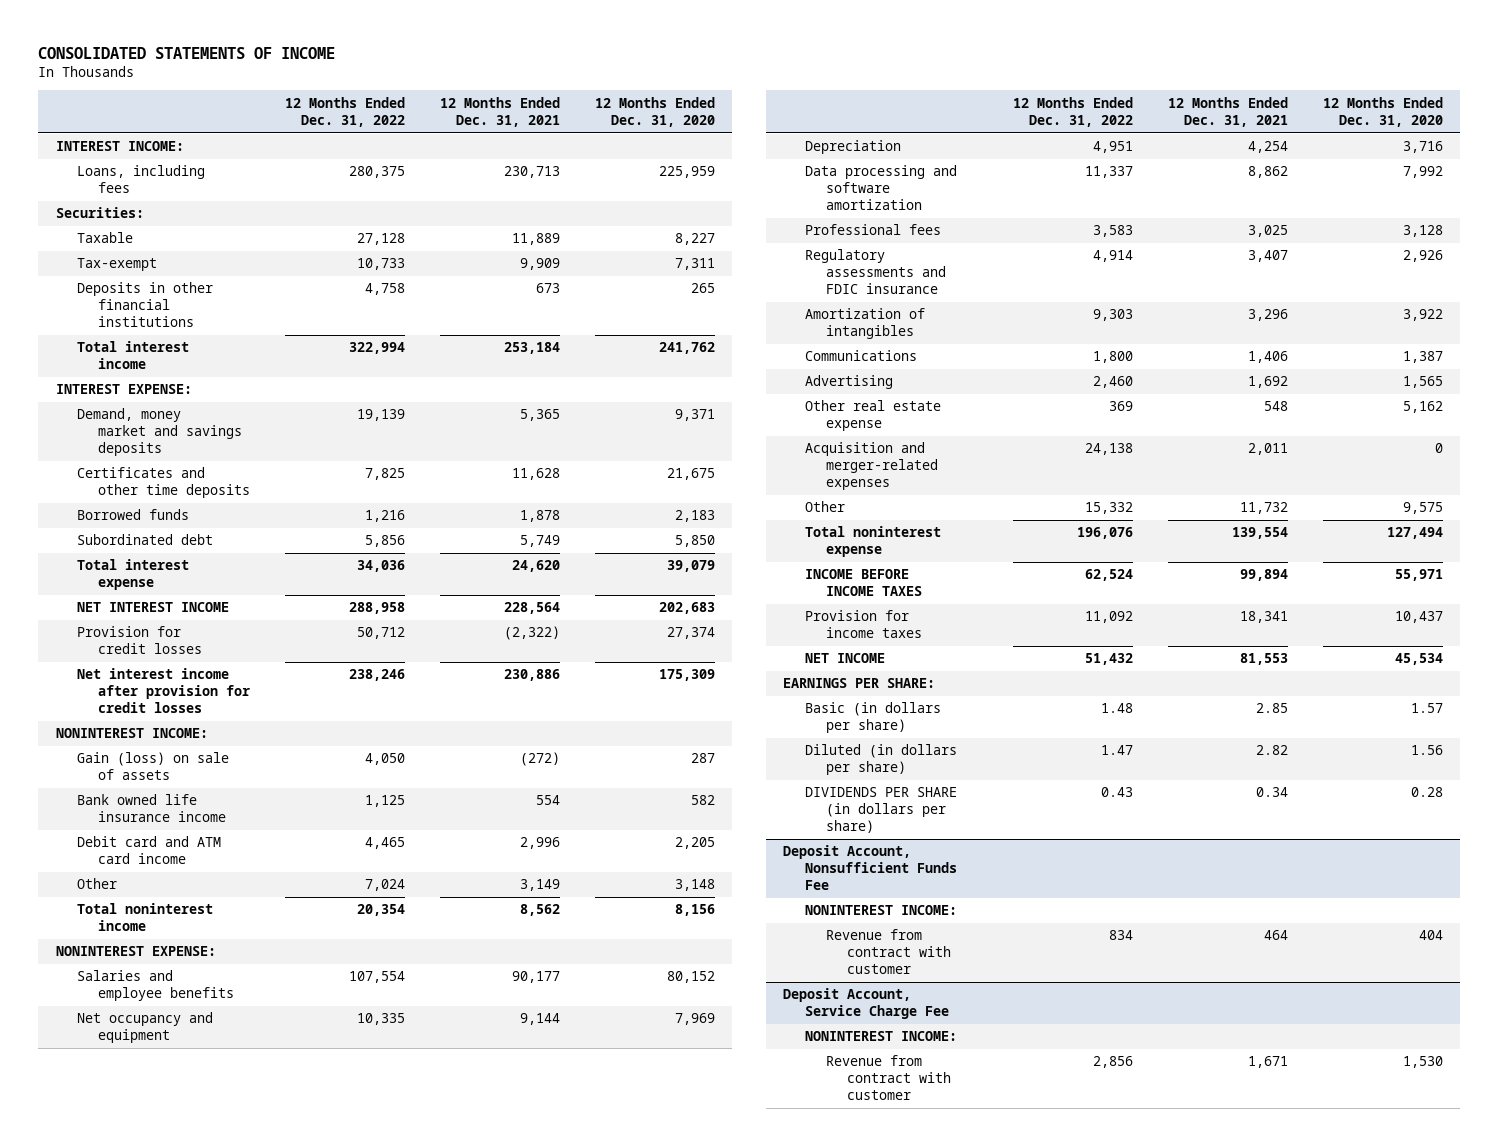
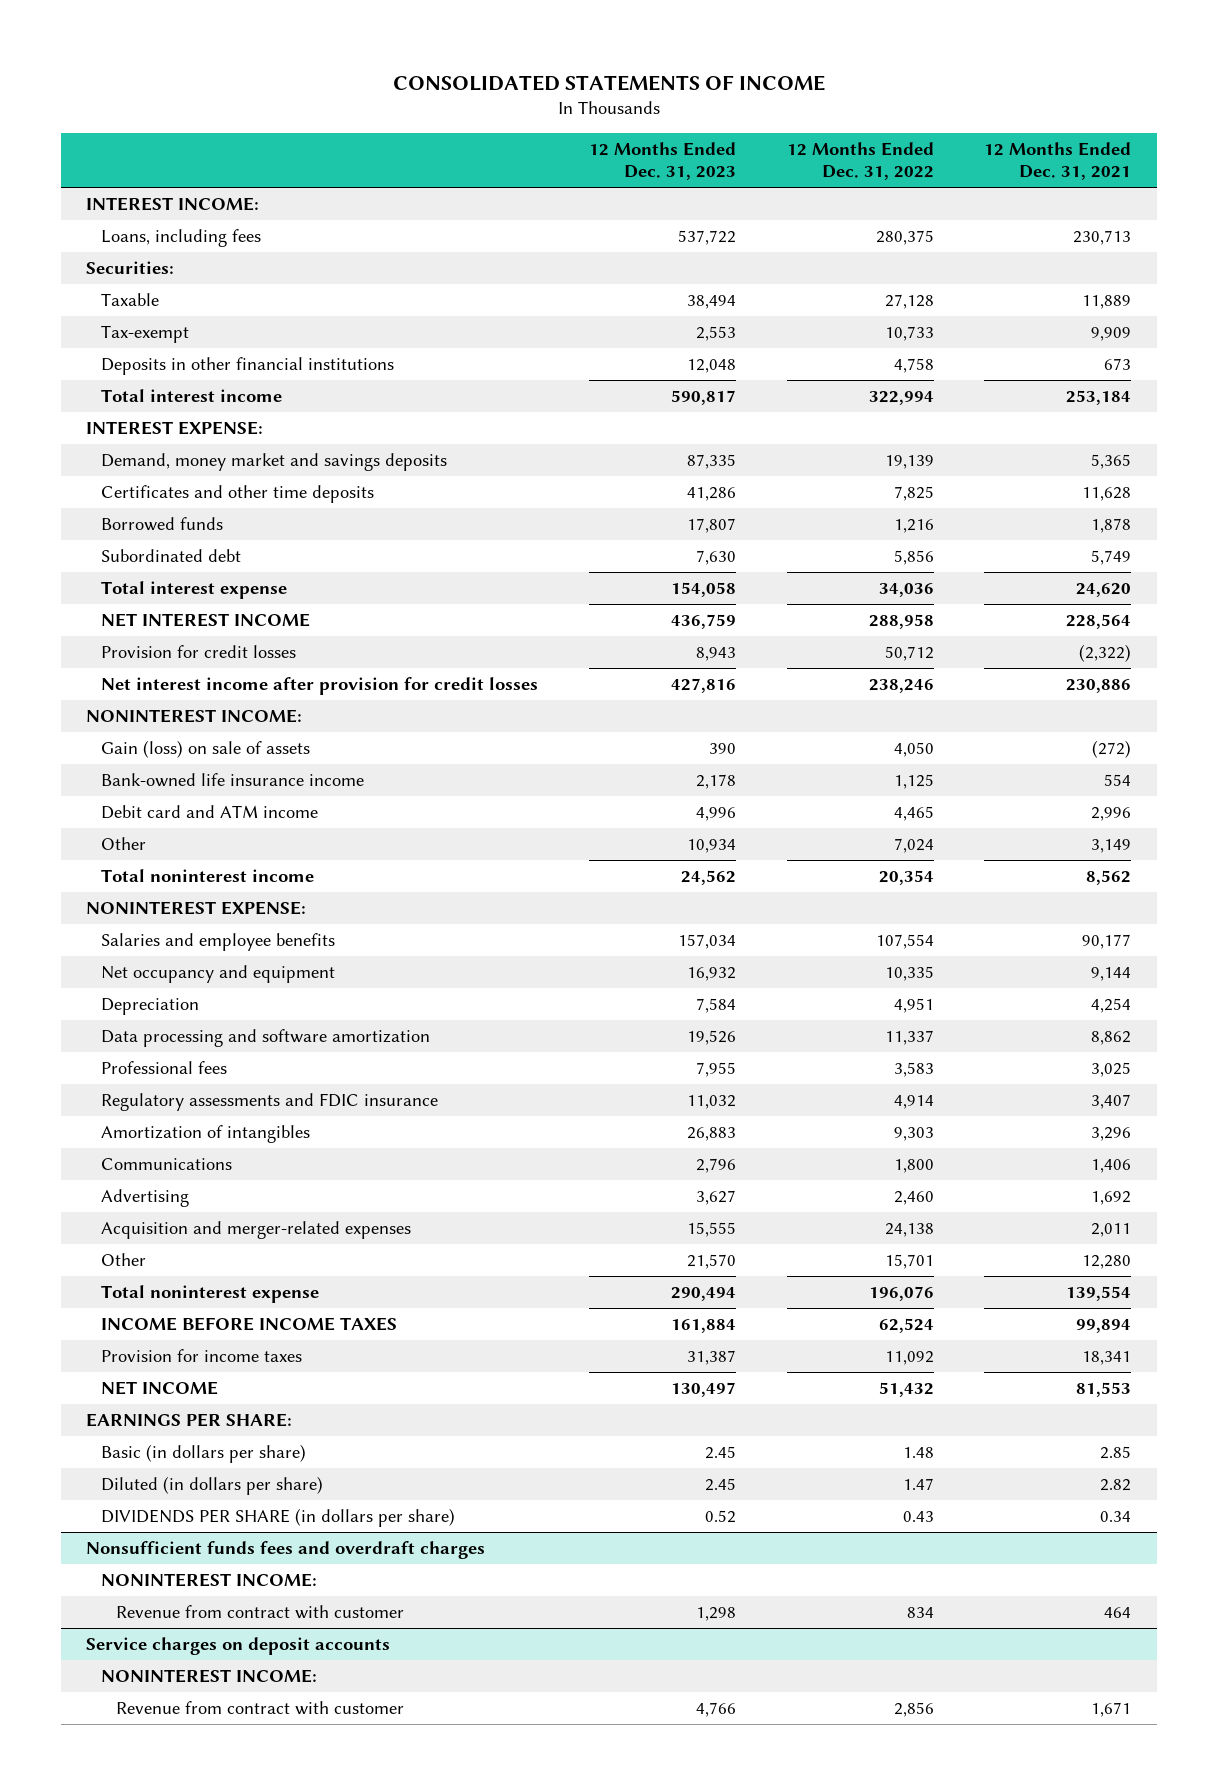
- | 12 Months Ended Dec. 31, 2022 | 12 Months Ended Dec. 31, 2021 | 12 Months Ended Dec. 31, 2020
+ | 12 Months Ended Dec. 31, 2023 | 12 Months Ended Dec. 31, 2022 | 12 Months Ended Dec. 31, 2021
- Bank owned life insurance income | 1,125 | 554 | 582
- Debit card and ATM card income | 4,465 | 2,996 | 2,205
+ Bank-owned life insurance income | 2,178 | 1,125 | 554
+ Debit card and ATM income | 4,996 | 4,465 | 2,996
- Other real estate expense | 369 | 548 | 5,162
- Other | 15,332 | 11,732 | 9,575
+ Other | 21,570 | 15,701 | 12,280
- Deposit Account, Nonsufficient Funds Fee
+ Nonsufficient funds fees and overdraft charges
- Deposit Account, Service Charge Fee
+ Service charges on deposit accounts

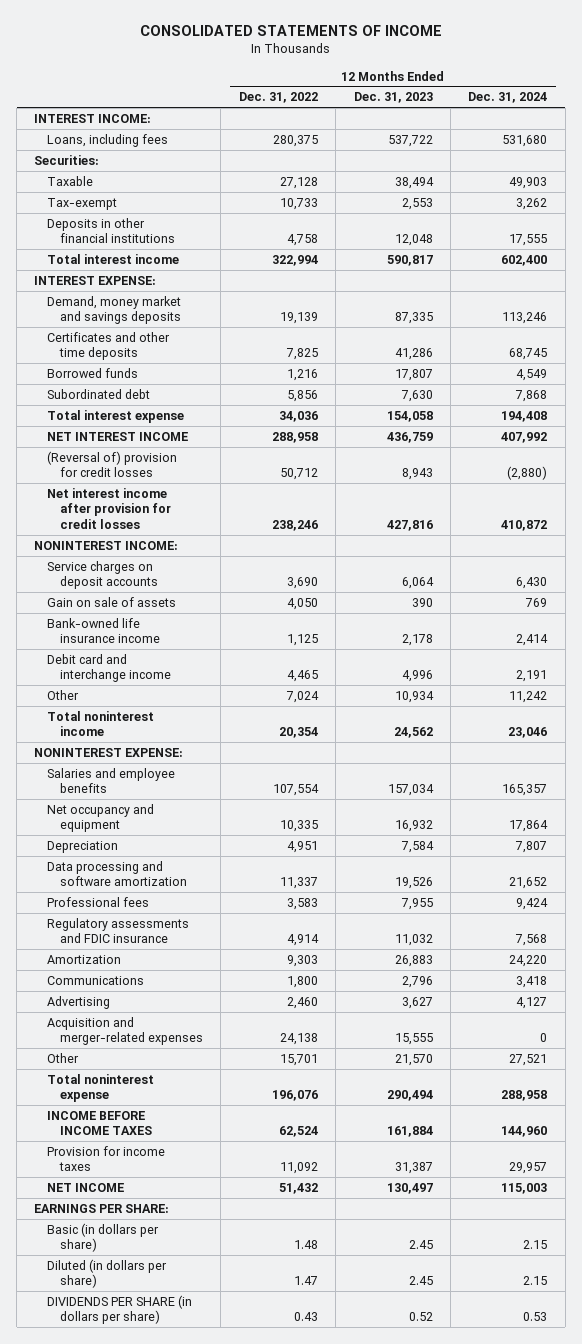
- | 12 Months Ended Dec. 31, 2023 | 12 Months Ended Dec. 31, 2022 | 12 Months Ended Dec. 31, 2021
+ | 12 Months Ended Dec. 31, 2022 | 12 Months Ended Dec. 31, 2023 | 12 Months Ended Dec. 31, 2024
- Provision for credit losses | 8,943 | 50,712 | (2,322)
+ (Reversal of) provision for credit losses | 50,712 | 8,943 | (2,880)
- Gain (loss) on sale of assets | 390 | 4,050 | (272)
+ Service charges on deposit accounts | 3,690 | 6,064 | 6,430
+ Gain on sale of assets | 4,050 | 390 | 769
- Debit card and ATM income | 4,996 | 4,465 | 2,996
+ Debit card and interchange income | 4,465 | 4,996 | 2,191
- Amortization of intangibles | 26,883 | 9,303 | 3,296
+ Amortization | 9,303 | 26,883 | 24,220
- Nonsufficient funds fees and overdraft charges
- NONINTEREST INCOME:
- Revenue from contract with customer | 1,298 | 834 | 464
- Service charges on deposit accounts
- NONINTEREST INCOME:
- Revenue from contract with customer | 4,766 | 2,856 | 1,671

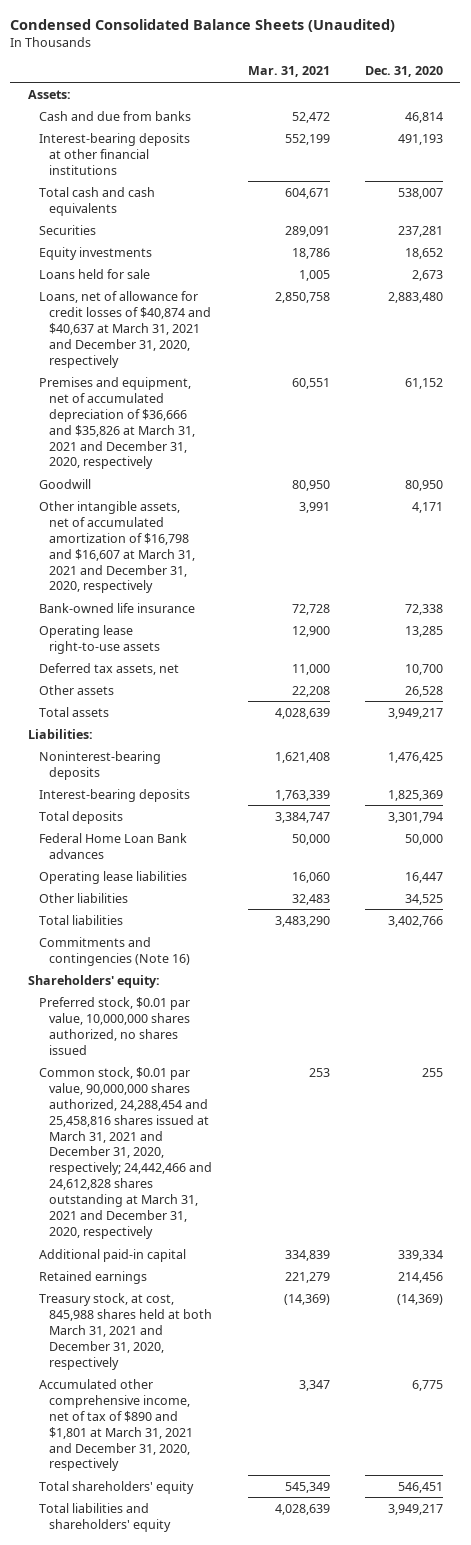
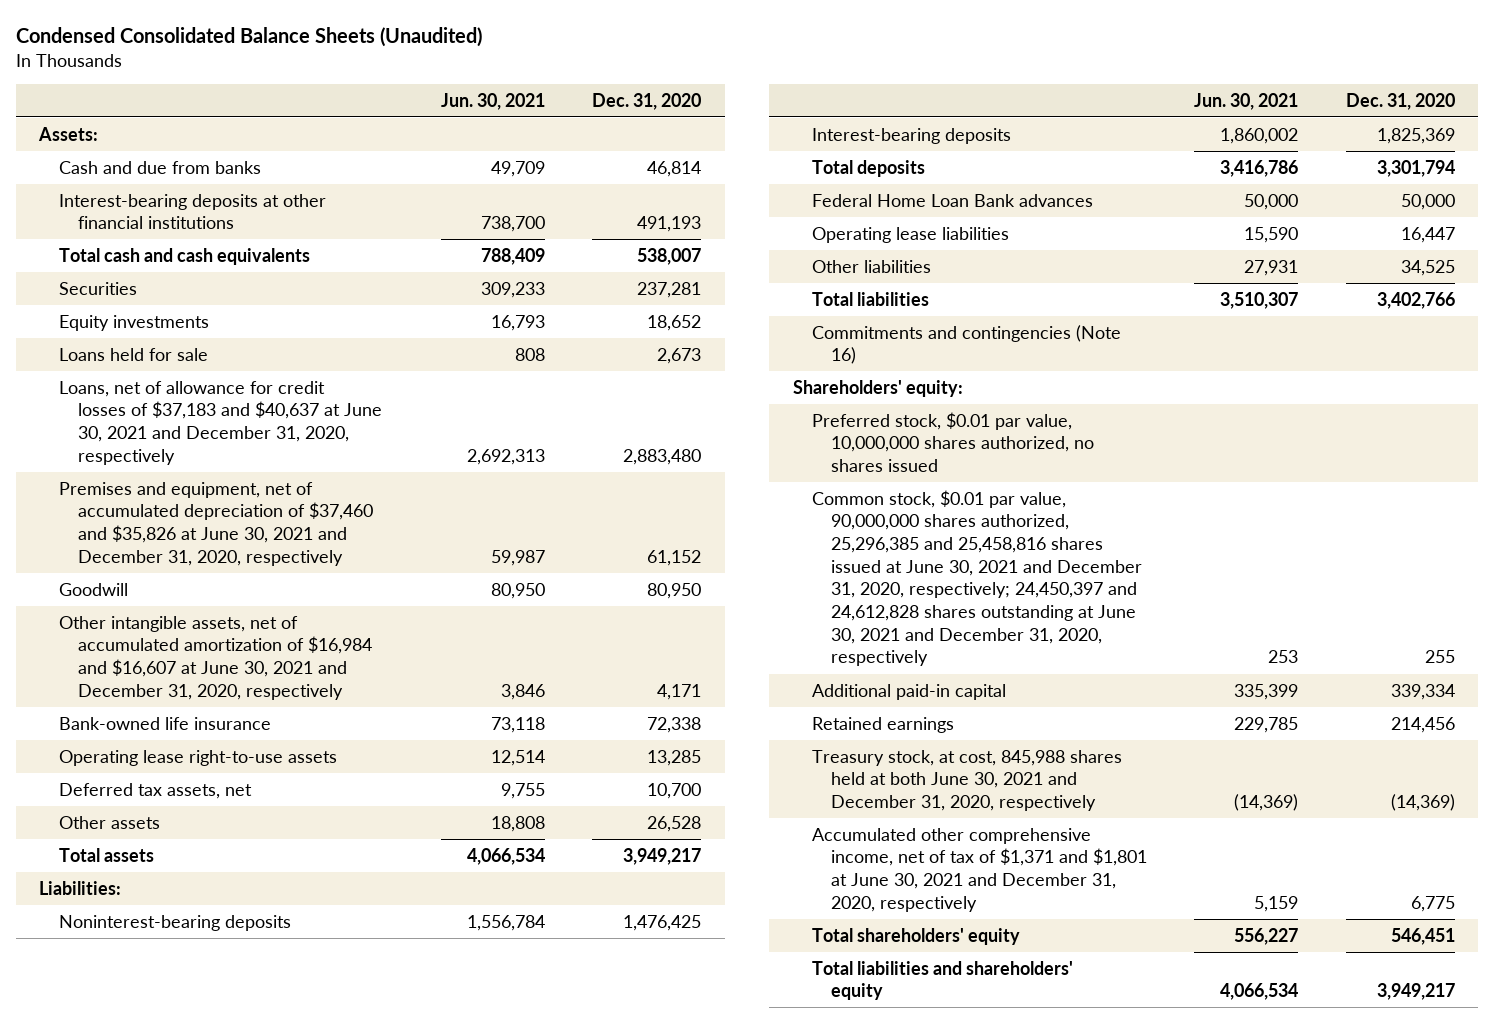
- | Mar. 31, 2021 | Dec. 31, 2020
+ | Jun. 30, 2021 | Dec. 31, 2020
- Loans, net of allowance for credit losses of $40,874 and $40,637 at March 31, 2021 and December 31, 2020, respectively | 2,850,758 | 2,883,480
- Premises and equipment, net of accumulated depreciation of $36,666 and $35,826 at March 31, 2021 and December 31, 2020, respectively | 60,551 | 61,152
+ Loans, net of allowance for credit losses of $37,183 and $40,637 at June 30, 2021 and December 31, 2020, respectively | 2,692,313 | 2,883,480
+ Premises and equipment, net of accumulated depreciation of $37,460 and $35,826 at June 30, 2021 and December 31, 2020, respectively | 59,987 | 61,152
- Other intangible assets, net of accumulated amortization of $16,798 and $16,607 at March 31, 2021 and December 31, 2020, respectively | 3,991 | 4,171
+ Other intangible assets, net of accumulated amortization of $16,984 and $16,607 at June 30, 2021 and December 31, 2020, respectively | 3,846 | 4,171
- Common stock, $0.01 par value, 90,000,000 shares authorized, 24,288,454 and 25,458,816 shares issued at March 31, 2021 and December 31, 2020, respectively; 24,442,466 and 24,612,828 shares outstanding at March 31, 2021 and December 31, 2020, respectively | 253 | 255
+ Common stock, $0.01 par value, 90,000,000 shares authorized, 25,296,385 and 25,458,816 shares issued at June 30, 2021 and December 31, 2020, respectively; 24,450,397 and 24,612,828 shares outstanding at June 30, 2021 and December 31, 2020, respectively | 253 | 255
- Treasury stock, at cost, 845,988 shares held at both March 31, 2021 and December 31, 2020, respectively | (14,369) | (14,369)
- Accumulated other comprehensive income, net of tax of $890 and $1,801 at March 31, 2021 and December 31, 2020, respectively | 3,347 | 6,775
+ Treasury stock, at cost, 845,988 shares held at both June 30, 2021 and December 31, 2020, respectively | (14,369) | (14,369)
+ Accumulated other comprehensive income, net of tax of $1,371 and $1,801 at June 30, 2021 and December 31, 2020, respectively | 5,159 | 6,775

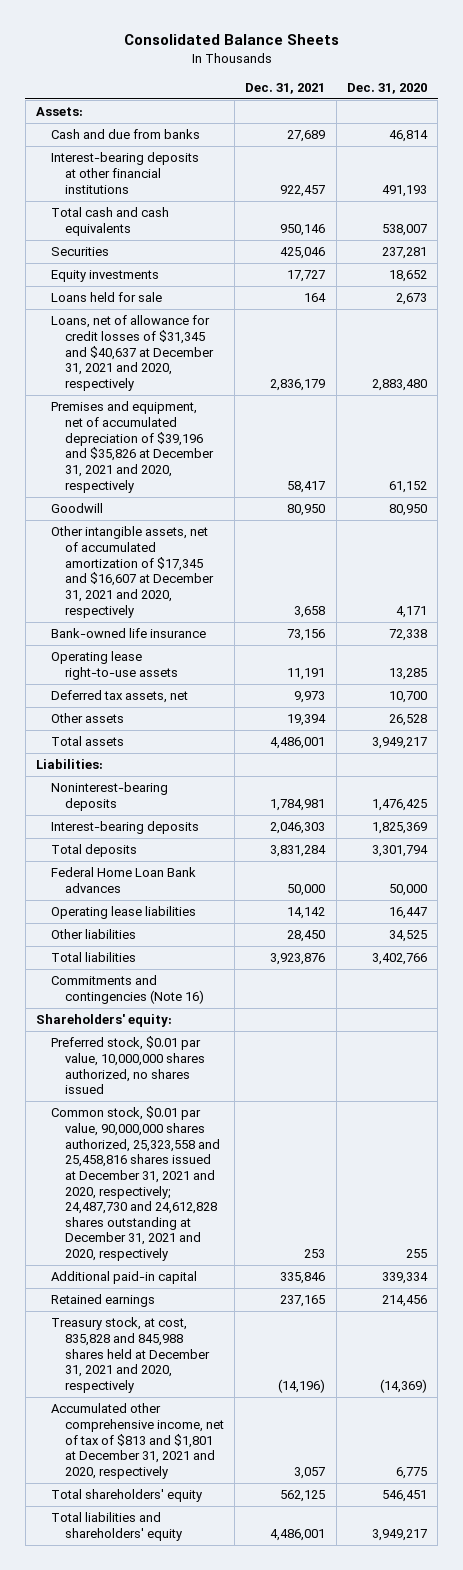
- Condensed Consolidated Balance Sheets (Unaudited)
+ Consolidated Balance Sheets
- | Jun. 30, 2021 | Dec. 31, 2020
+ | Dec. 31, 2021 | Dec. 31, 2020
- Loans, net of allowance for credit losses of $37,183 and $40,637 at June 30, 2021 and December 31, 2020, respectively | 2,692,313 | 2,883,480
- Premises and equipment, net of accumulated depreciation of $37,460 and $35,826 at June 30, 2021 and December 31, 2020, respectively | 59,987 | 61,152
+ Loans, net of allowance for credit losses of $31,345 and $40,637 at December 31, 2021 and 2020, respectively | 2,836,179 | 2,883,480
+ Premises and equipment, net of accumulated depreciation of $39,196 and $35,826 at December 31, 2021 and 2020, respectively | 58,417 | 61,152
- Other intangible assets, net of accumulated amortization of $16,984 and $16,607 at June 30, 2021 and December 31, 2020, respectively | 3,846 | 4,171
+ Other intangible assets, net of accumulated amortization of $17,345 and $16,607 at December 31, 2021 and 2020, respectively | 3,658 | 4,171
- Common stock, $0.01 par value, 90,000,000 shares authorized, 25,296,385 and 25,458,816 shares issued at June 30, 2021 and December 31, 2020, respectively; 24,450,397 and 24,612,828 shares outstanding at June 30, 2021 and December 31, 2020, respectively | 253 | 255
+ Common stock, $0.01 par value, 90,000,000 shares authorized, 25,323,558 and 25,458,816 shares issued at December 31, 2021 and 2020, respectively; 24,487,730 and 24,612,828 shares outstanding at December 31, 2021 and 2020, respectively | 253 | 255
- Treasury stock, at cost, 845,988 shares held at both June 30, 2021 and December 31, 2020, respectively | (14,369) | (14,369)
- Accumulated other comprehensive income, net of tax of $1,371 and $1,801 at June 30, 2021 and December 31, 2020, respectively | 5,159 | 6,775
+ Treasury stock, at cost, 835,828 and 845,988 shares held at December 31, 2021 and 2020, respectively | (14,196) | (14,369)
+ Accumulated other comprehensive income, net of tax of $813 and $1,801 at December 31, 2021 and 2020, respectively | 3,057 | 6,775

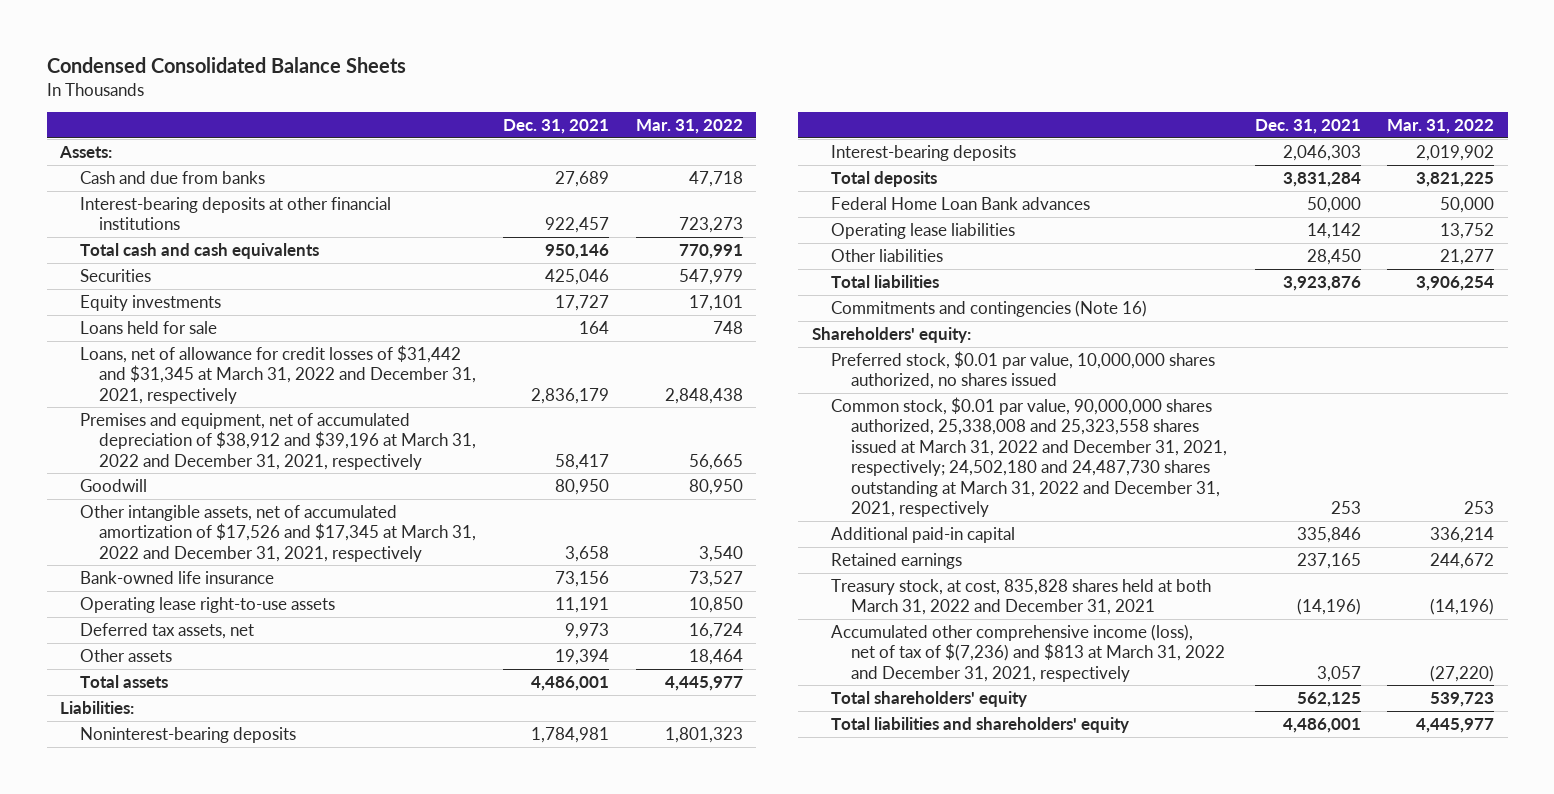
- Consolidated Balance Sheets
+ Condensed Consolidated Balance Sheets
- | Dec. 31, 2021 | Dec. 31, 2020
+ | Dec. 31, 2021 | Mar. 31, 2022
- Loans, net of allowance for credit losses of $31,345 and $40,637 at December 31, 2021 and 2020, respectively | 2,836,179 | 2,883,480
- Premises and equipment, net of accumulated depreciation of $39,196 and $35,826 at December 31, 2021 and 2020, respectively | 58,417 | 61,152
+ Loans, net of allowance for credit losses of $31,442 and $31,345 at March 31, 2022 and December 31, 2021, respectively | 2,836,179 | 2,848,438
+ Premises and equipment, net of accumulated depreciation of $38,912 and $39,196 at March 31, 2022 and December 31, 2021, respectively | 58,417 | 56,665
- Other intangible assets, net of accumulated amortization of $17,345 and $16,607 at December 31, 2021 and 2020, respectively | 3,658 | 4,171
+ Other intangible assets, net of accumulated amortization of $17,526 and $17,345 at March 31, 2022 and December 31, 2021, respectively | 3,658 | 3,540
- Common stock, $0.01 par value, 90,000,000 shares authorized, 25,323,558 and 25,458,816 shares issued at December 31, 2021 and 2020, respectively; 24,487,730 and 24,612,828 shares outstanding at December 31, 2021 and 2020, respectively | 253 | 255
+ Common stock, $0.01 par value, 90,000,000 shares authorized, 25,338,008 and 25,323,558 shares issued at March 31, 2022 and December 31, 2021, respectively; 24,502,180 and 24,487,730 shares outstanding at March 31, 2022 and December 31, 2021, respectively | 253 | 253
- Treasury stock, at cost, 835,828 and 845,988 shares held at December 31, 2021 and 2020, respectively | (14,196) | (14,369)
- Accumulated other comprehensive income, net of tax of $813 and $1,801 at December 31, 2021 and 2020, respectively | 3,057 | 6,775
+ Treasury stock, at cost, 835,828 shares held at both March 31, 2022 and December 31, 2021 | (14,196) | (14,196)
+ Accumulated other comprehensive income (loss), net of tax of $(7,236) and $813 at March 31, 2022 and December 31, 2021, respectively | 3,057 | (27,220)

